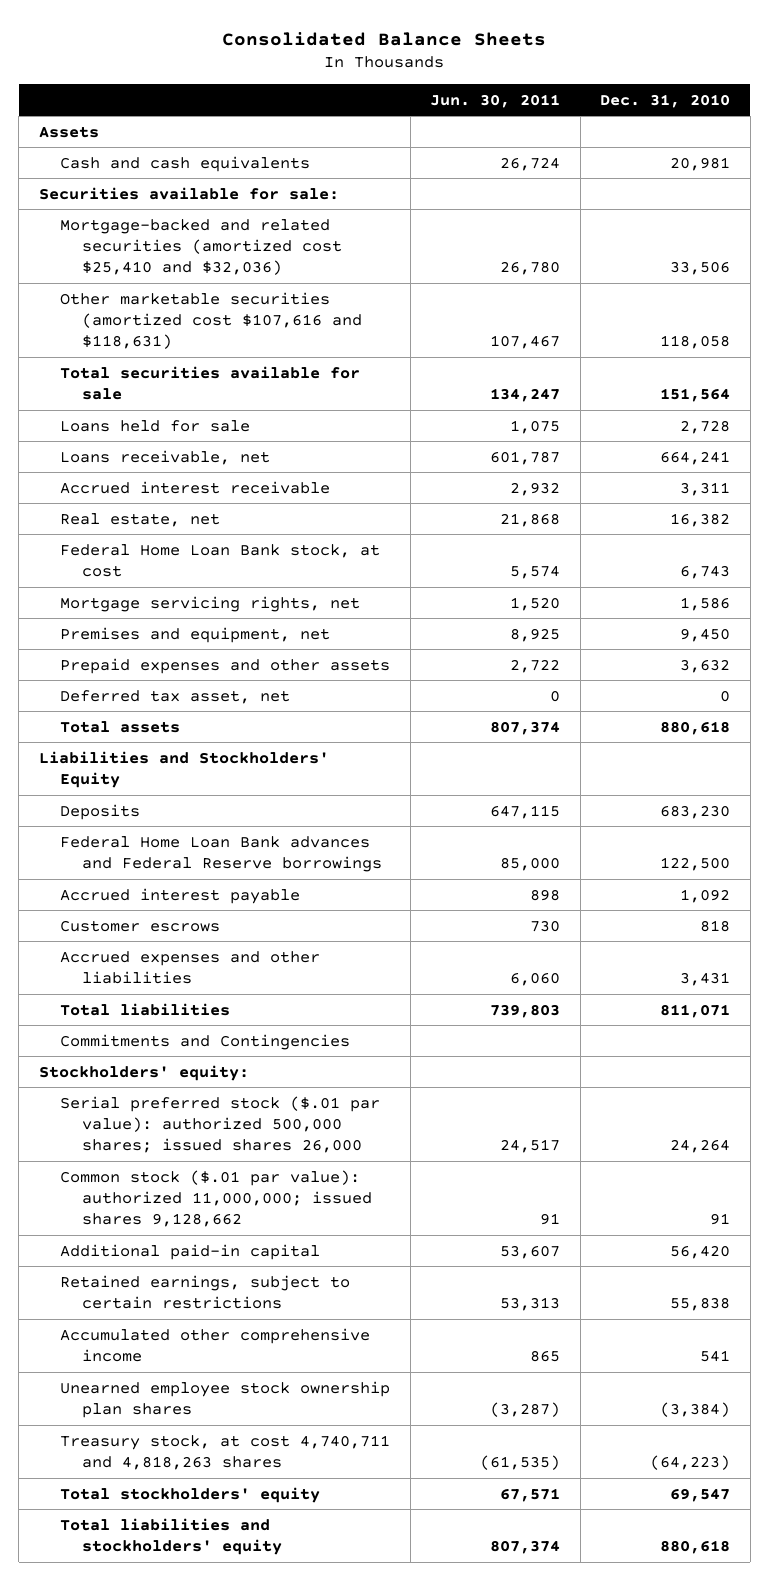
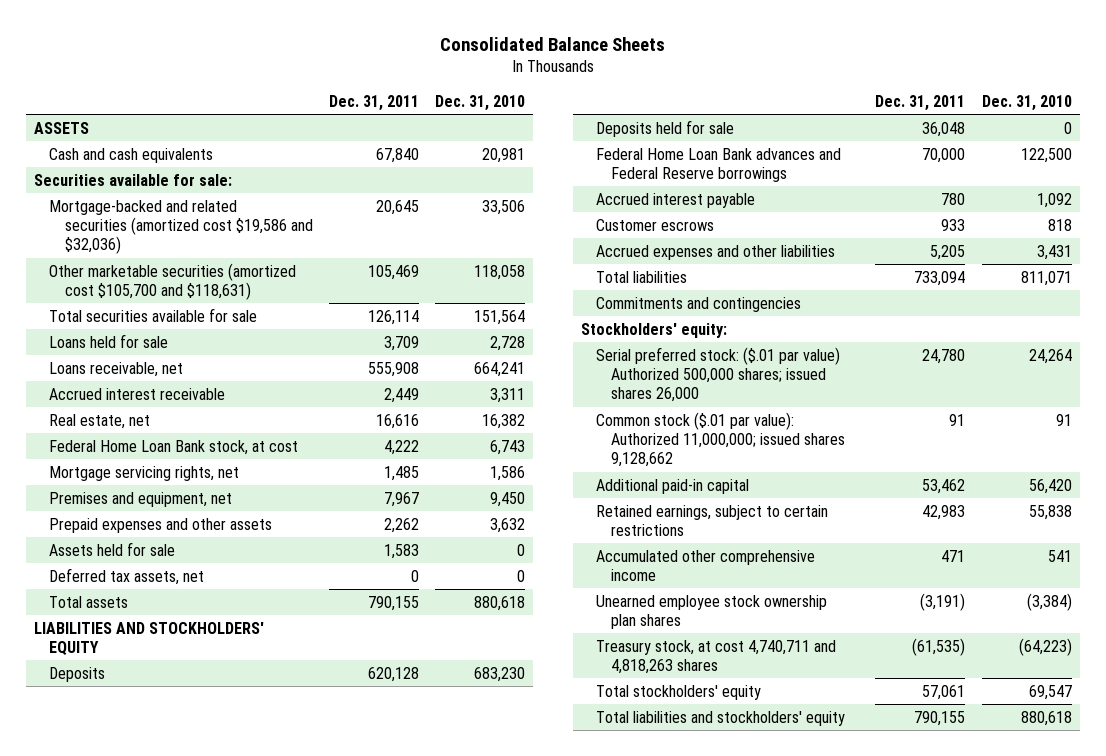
- | Jun. 30, 2011 | Dec. 31, 2010
+ | Dec. 31, 2011 | Dec. 31, 2010
- Assets
+ ASSETS
- Mortgage-backed and related securities (amortized cost $25,410 and $32,036) | 26,780 | 33,506
- Other marketable securities (amortized cost $107,616 and $118,631) | 107,467 | 118,058
+ Mortgage-backed and related securities (amortized cost $19,586 and $32,036) | 20,645 | 33,506
+ Other marketable securities (amortized cost $105,700 and $118,631) | 105,469 | 118,058
- Deferred tax asset, net | 0 | 0
+ Assets held for sale | 1,583 | 0
+ Deferred tax assets, net | 0 | 0
- Liabilities and Stockholders' Equity
+ LIABILITIES AND STOCKHOLDERS' EQUITY
+ Deposits held for sale | 36,048 | 0
- Commitments and Contingencies
+ Commitments and contingencies
- Serial preferred stock ($.01 par value): authorized 500,000 shares; issued shares 26,000 | 24,517 | 24,264
- Common stock ($.01 par value): authorized 11,000,000; issued shares 9,128,662 | 91 | 91
+ Serial preferred stock: ($.01 par value) Authorized 500,000 shares; issued shares 26,000 | 24,780 | 24,264
+ Common stock ($.01 par value): Authorized 11,000,000; issued shares 9,128,662 | 91 | 91

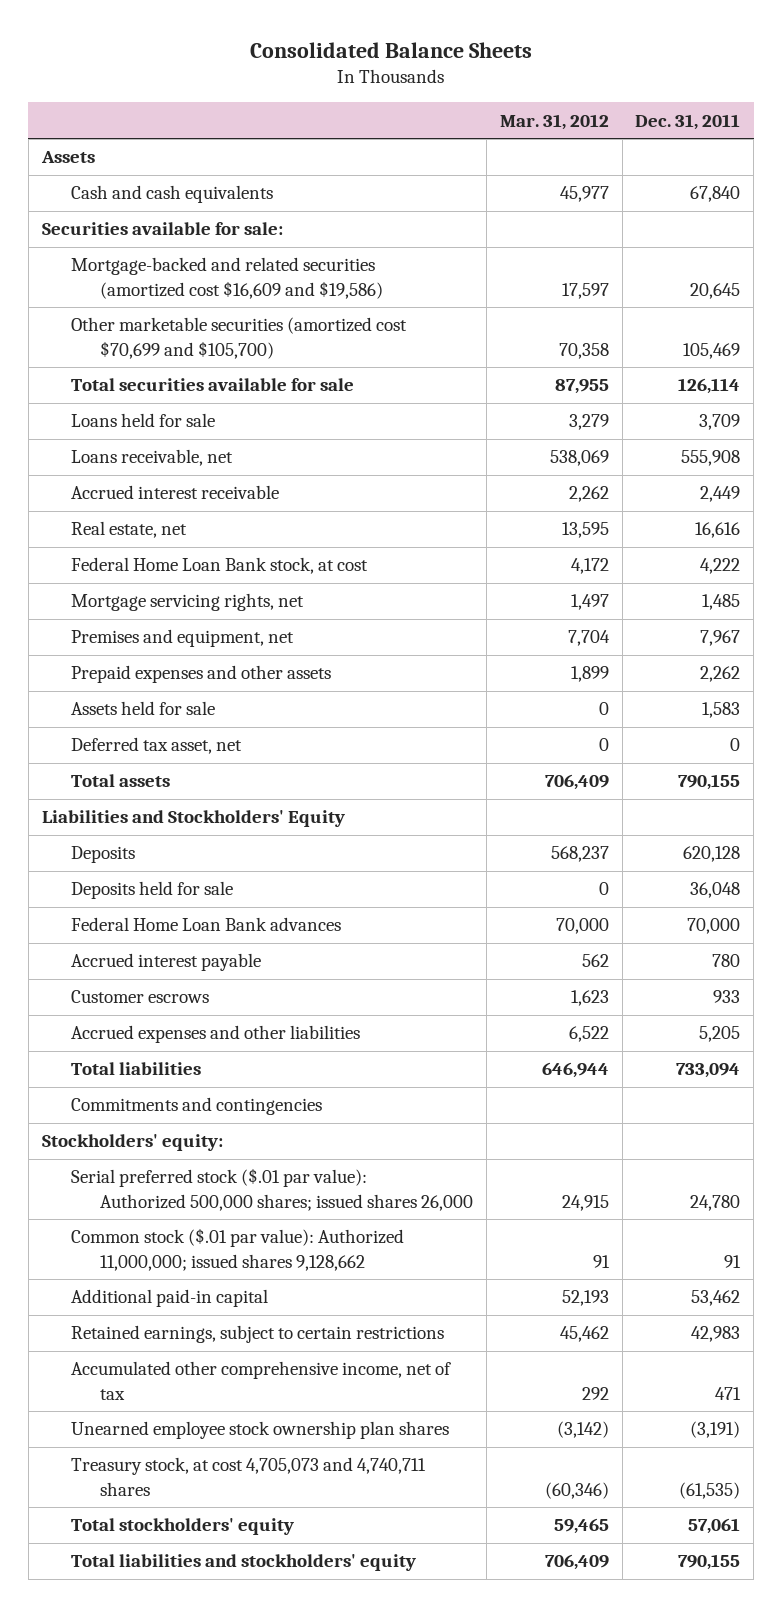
- | Dec. 31, 2011 | Dec. 31, 2010
+ | Mar. 31, 2012 | Dec. 31, 2011
- ASSETS
+ Assets
- Mortgage-backed and related securities (amortized cost $19,586 and $32,036) | 20,645 | 33,506
- Other marketable securities (amortized cost $105,700 and $118,631) | 105,469 | 118,058
+ Mortgage-backed and related securities (amortized cost $16,609 and $19,586) | 17,597 | 20,645
+ Other marketable securities (amortized cost $70,699 and $105,700) | 70,358 | 105,469
- Deferred tax assets, net | 0 | 0
+ Deferred tax asset, net | 0 | 0
- LIABILITIES AND STOCKHOLDERS' EQUITY
+ Liabilities and Stockholders' Equity
- Federal Home Loan Bank advances and Federal Reserve borrowings | 70,000 | 122,500
+ Federal Home Loan Bank advances | 70,000 | 70,000
- Serial preferred stock: ($.01 par value) Authorized 500,000 shares; issued shares 26,000 | 24,780 | 24,264
+ Serial preferred stock ($.01 par value): Authorized 500,000 shares; issued shares 26,000 | 24,915 | 24,780
- Accumulated other comprehensive income | 471 | 541
+ Accumulated other comprehensive income, net of tax | 292 | 471
- Treasury stock, at cost 4,740,711 and 4,818,263 shares | (61,535) | (64,223)
+ Treasury stock, at cost 4,705,073 and 4,740,711 shares | (60,346) | (61,535)

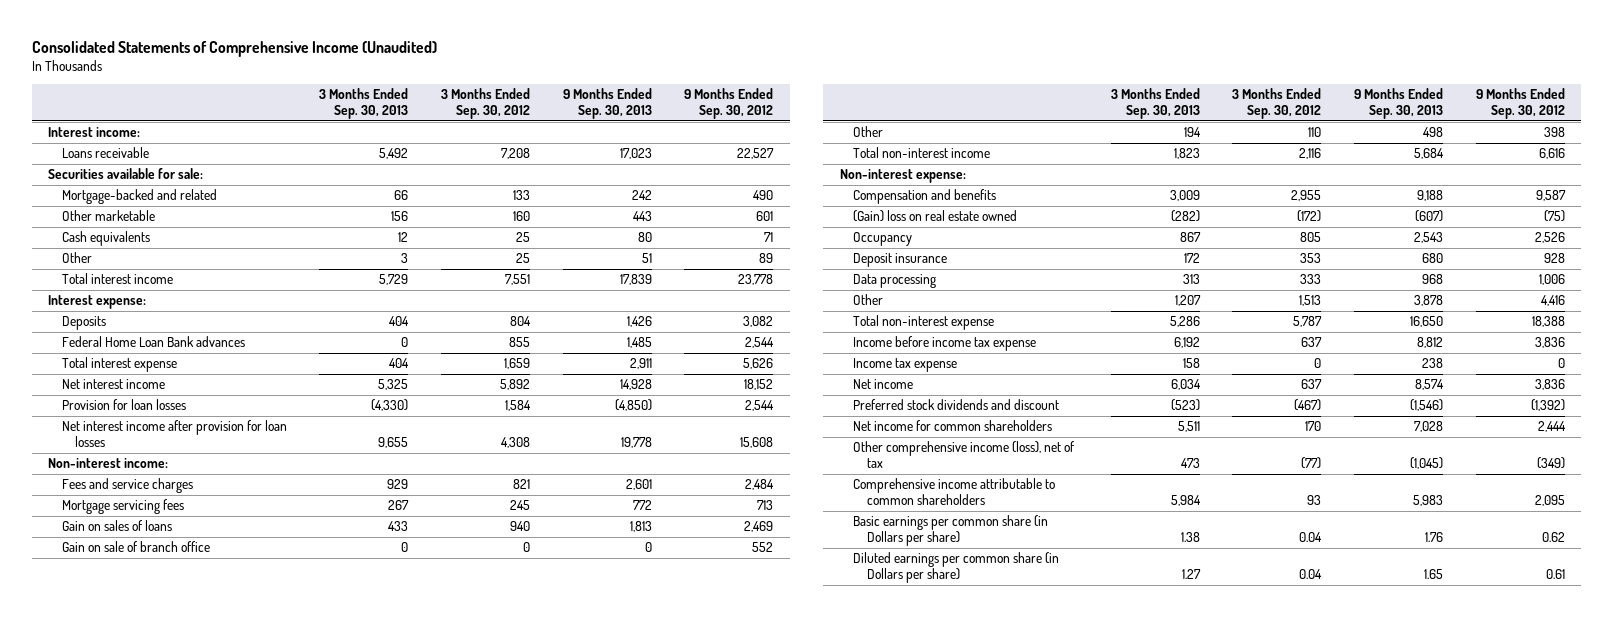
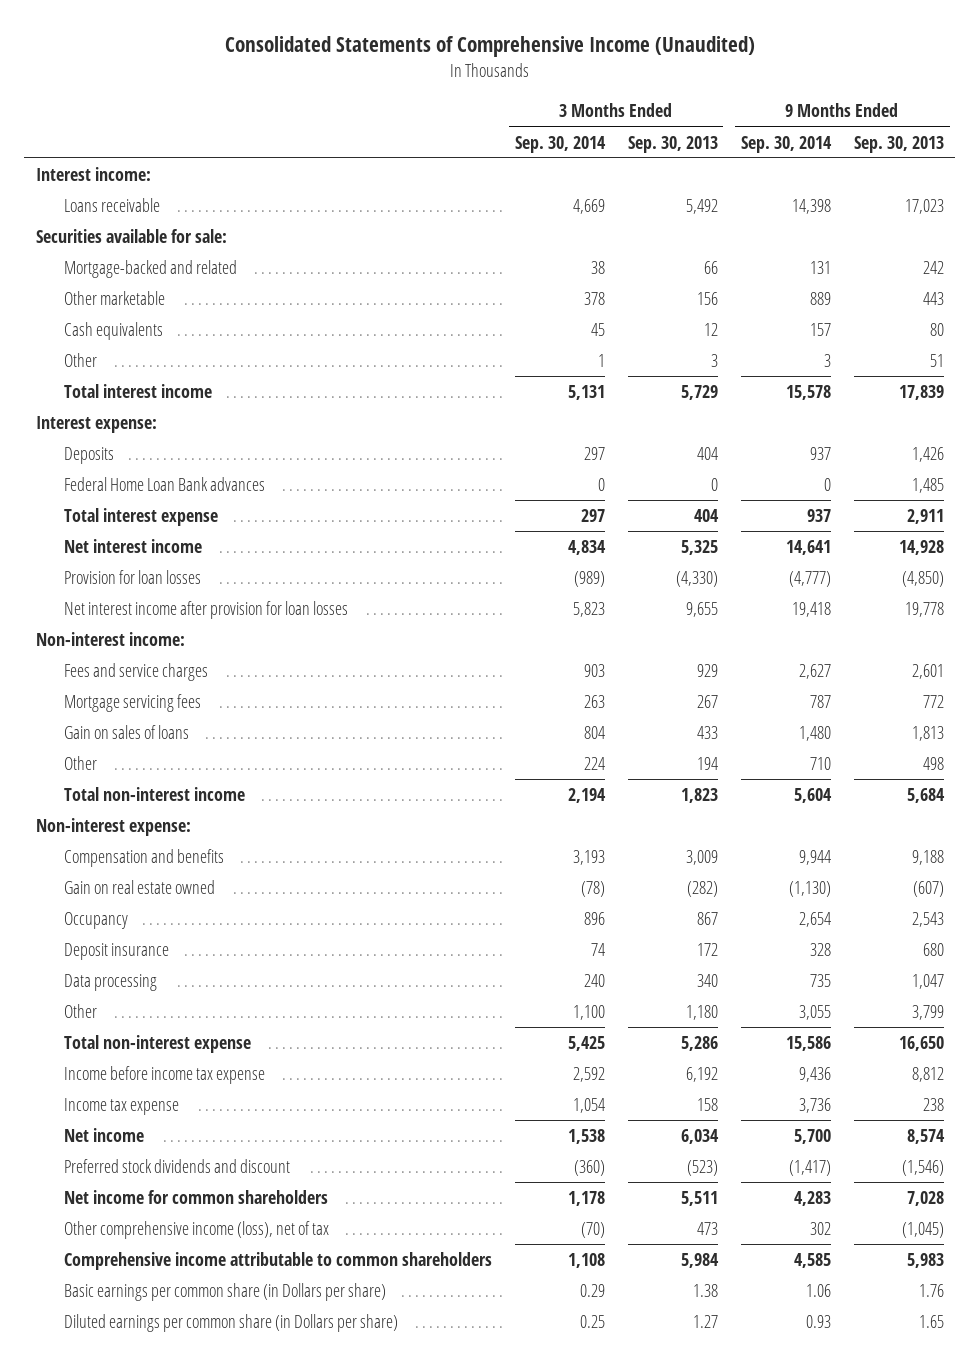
- | 3 Months Ended Sep. 30, 2013 | 3 Months Ended Sep. 30, 2012 | 9 Months Ended Sep. 30, 2013 | 9 Months Ended Sep. 30, 2012
+ | 3 Months Ended Sep. 30, 2014 | 3 Months Ended Sep. 30, 2013 | 9 Months Ended Sep. 30, 2014 | 9 Months Ended Sep. 30, 2013
- Gain on sale of branch office | 0 | 0 | 0 | 552
- (Gain) loss on real estate owned | (282) | (172) | (607) | (75)
+ Gain on real estate owned | (78) | (282) | (1,130) | (607)
- Data processing | 313 | 333 | 968 | 1,006
- Other | 1,207 | 1,513 | 3,878 | 4,416
+ Data processing | 240 | 340 | 735 | 1,047
+ Other | 1,100 | 1,180 | 3,055 | 3,799

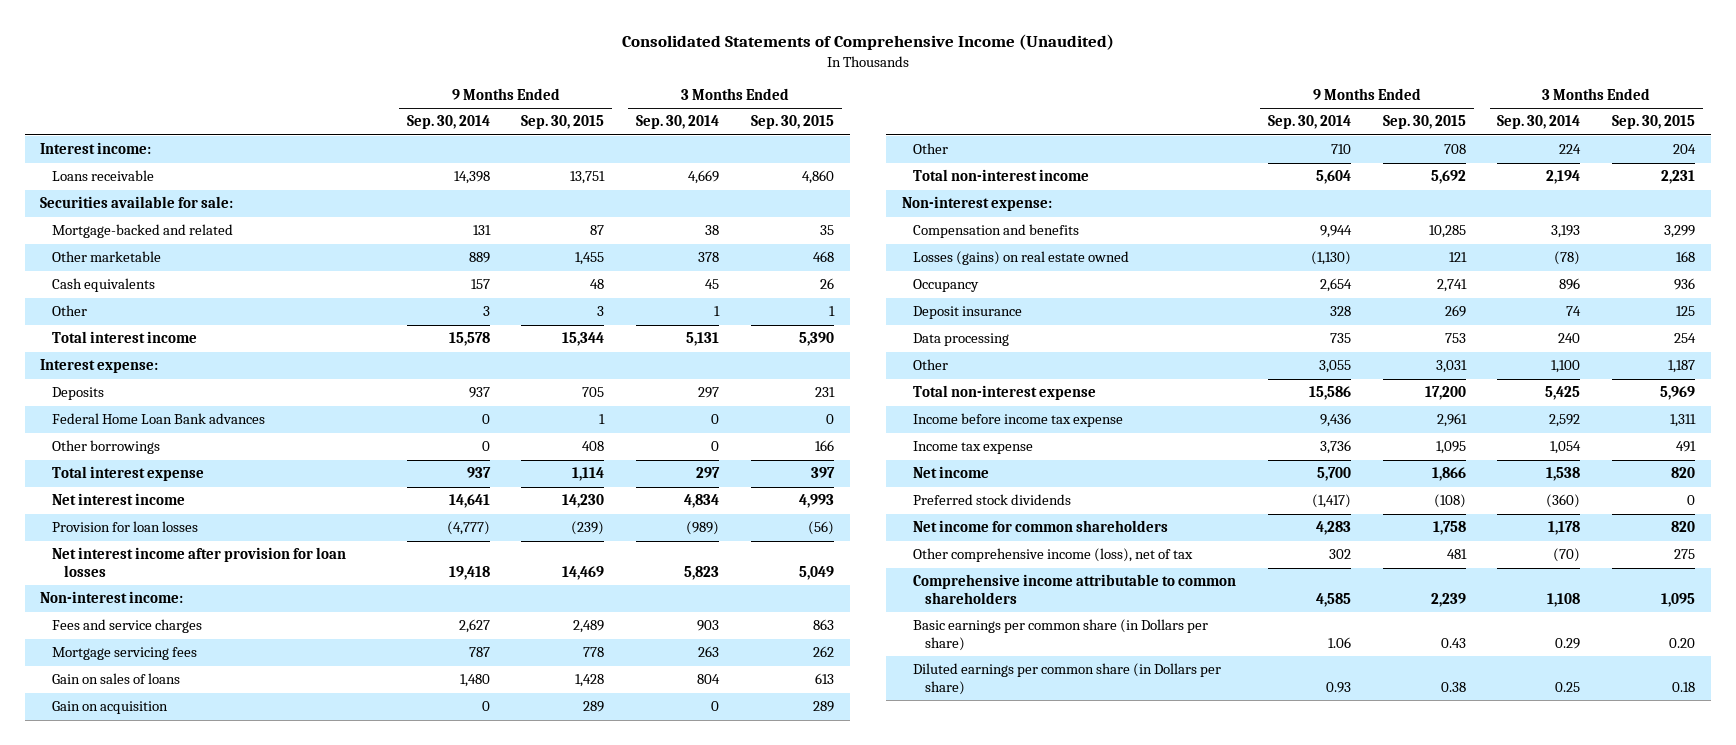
- | 3 Months Ended Sep. 30, 2014 | 3 Months Ended Sep. 30, 2013 | 9 Months Ended Sep. 30, 2014 | 9 Months Ended Sep. 30, 2013
+ | 9 Months Ended Sep. 30, 2014 | 9 Months Ended Sep. 30, 2015 | 3 Months Ended Sep. 30, 2014 | 3 Months Ended Sep. 30, 2015
+ Other borrowings | 0 | 408 | 0 | 166
+ Gain on acquisition | 0 | 289 | 0 | 289
- Gain on real estate owned | (78) | (282) | (1,130) | (607)
+ Losses (gains) on real estate owned | (1,130) | 121 | (78) | 168
- Preferred stock dividends and discount | (360) | (523) | (1,417) | (1,546)
+ Preferred stock dividends | (1,417) | (108) | (360) | 0

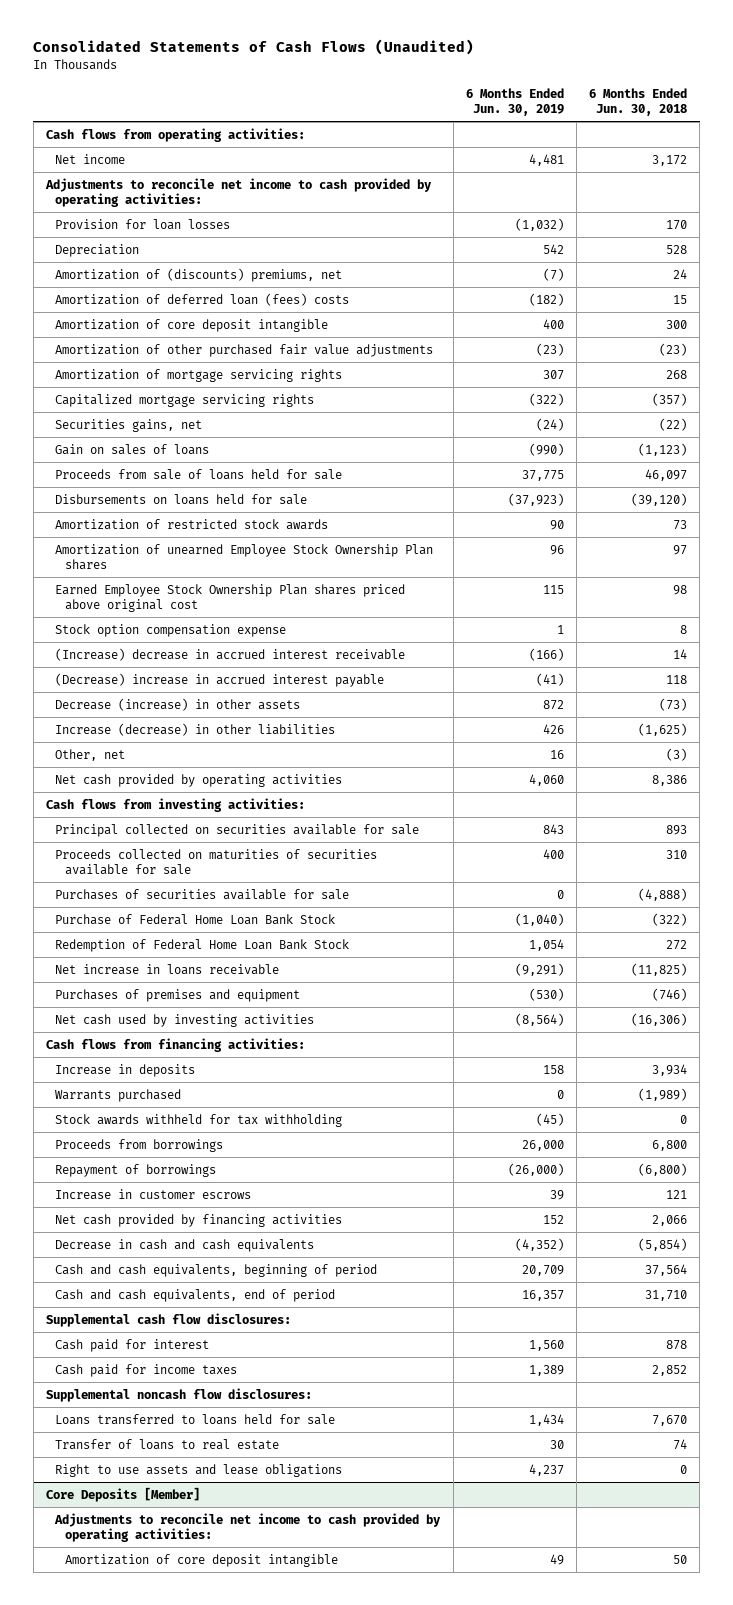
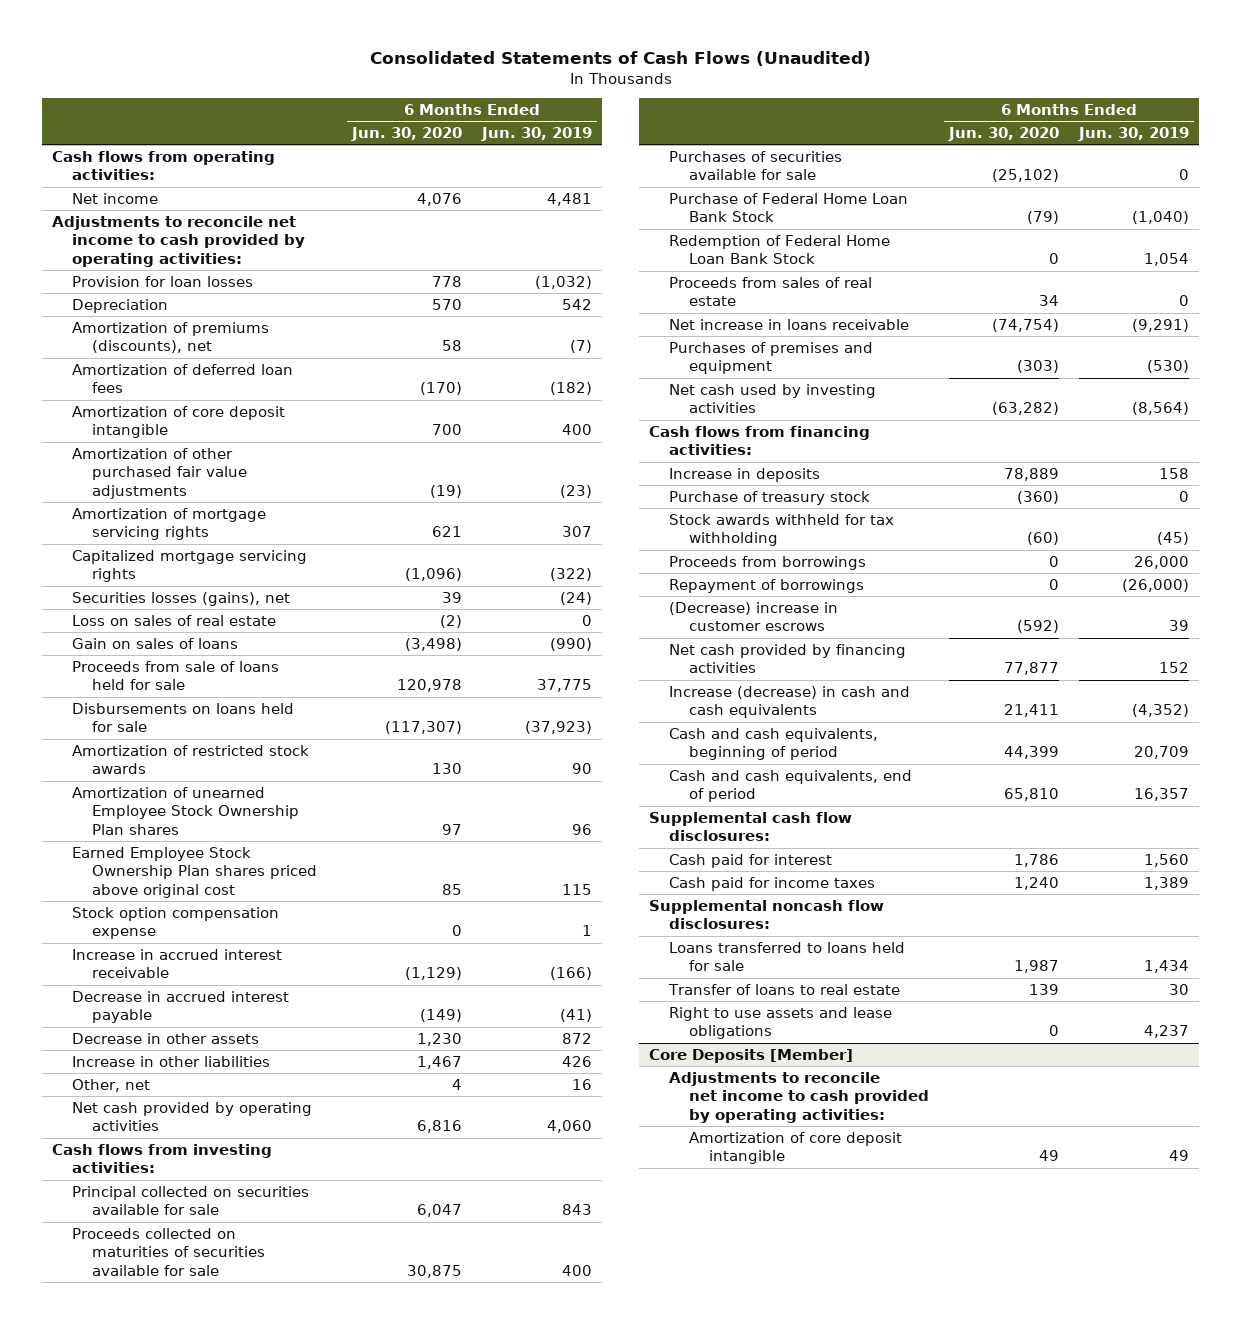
- | 6 Months Ended Jun. 30, 2019 | 6 Months Ended Jun. 30, 2018
+ | 6 Months Ended Jun. 30, 2020 | 6 Months Ended Jun. 30, 2019
- Amortization of (discounts) premiums, net | (7) | 24
- Amortization of deferred loan (fees) costs | (182) | 15
+ Amortization of premiums (discounts), net | 58 | (7)
+ Amortization of deferred loan fees | (170) | (182)
- Securities gains, net | (24) | (22)
+ Securities losses (gains), net | 39 | (24)
+ Loss on sales of real estate | (2) | 0
- (Increase) decrease in accrued interest receivable | (166) | 14
- (Decrease) increase in accrued interest payable | (41) | 118
- Decrease (increase) in other assets | 872 | (73)
- Increase (decrease) in other liabilities | 426 | (1,625)
+ Increase in accrued interest receivable | (1,129) | (166)
+ Decrease in accrued interest payable | (149) | (41)
+ Decrease in other assets | 1,230 | 872
+ Increase in other liabilities | 1,467 | 426
+ Proceeds from sales of real estate | 34 | 0
- Warrants purchased | 0 | (1,989)
+ Purchase of treasury stock | (360) | 0
- Increase in customer escrows | 39 | 121
+ (Decrease) increase in customer escrows | (592) | 39
- Decrease in cash and cash equivalents | (4,352) | (5,854)
+ Increase (decrease) in cash and cash equivalents | 21,411 | (4,352)

